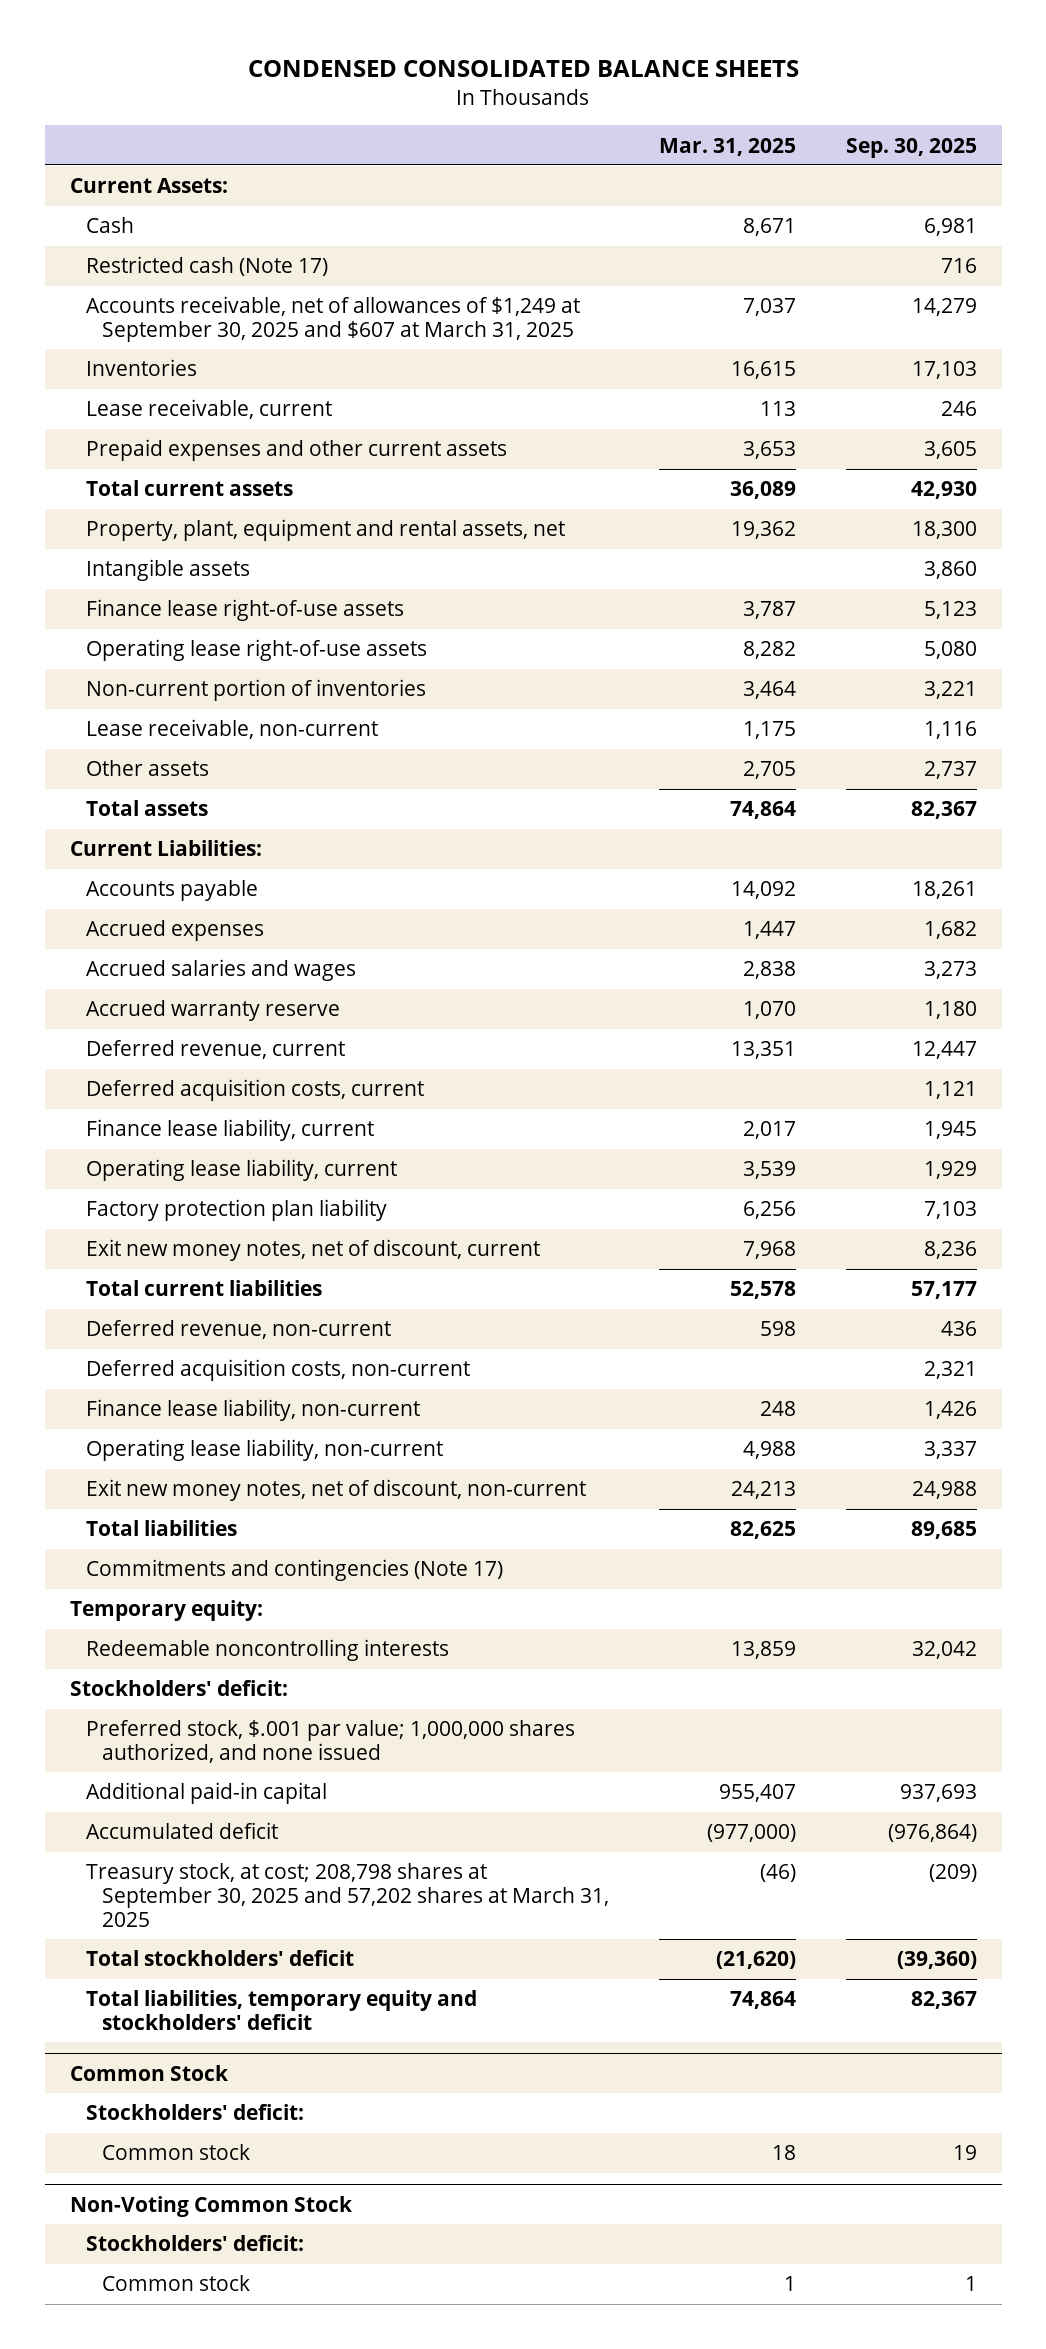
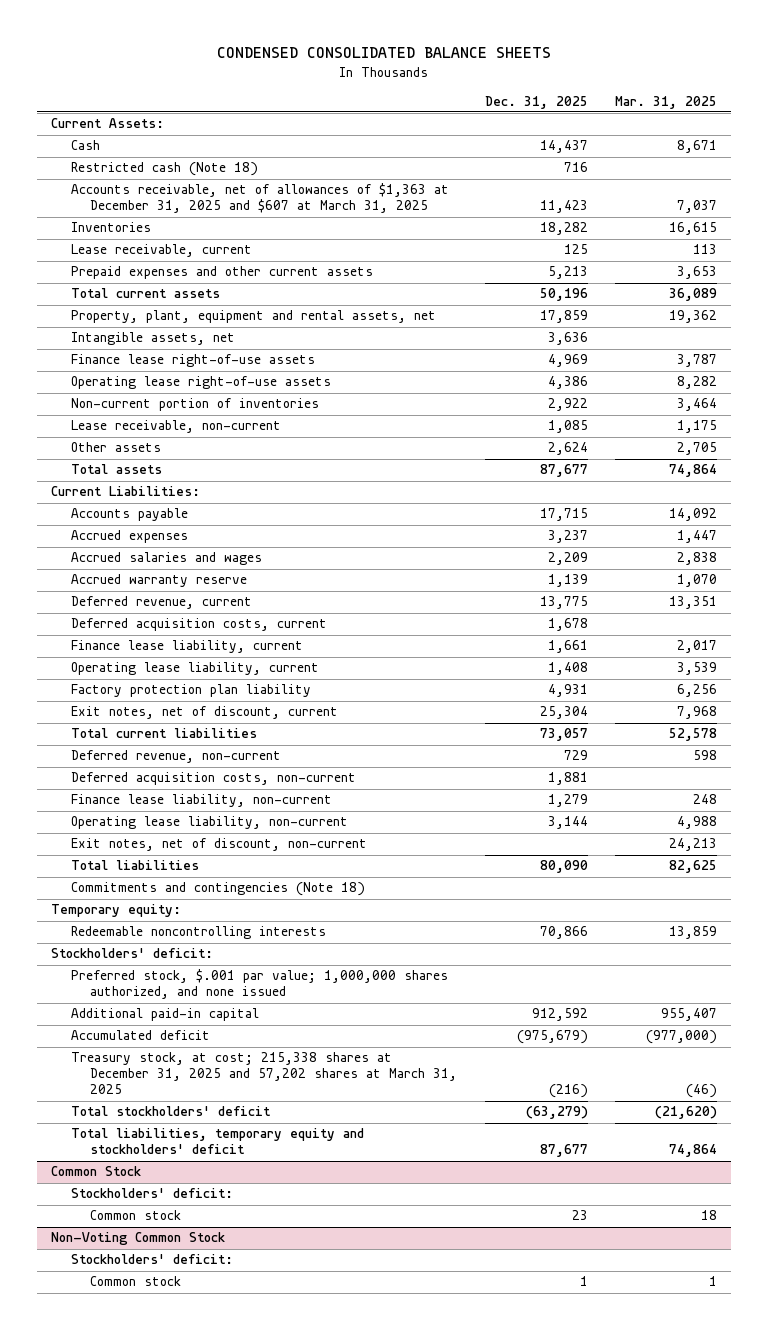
- | Mar. 31, 2025 | Sep. 30, 2025
+ | Dec. 31, 2025 | Mar. 31, 2025
- Restricted cash (Note 17) | | 716
- Accounts receivable, net of allowances of $1,249 at September 30, 2025 and $607 at March 31, 2025 | 7,037 | 14,279
+ Restricted cash (Note 18) | 716 |
+ Accounts receivable, net of allowances of $1,363 at December 31, 2025 and $607 at March 31, 2025 | 11,423 | 7,037
- Intangible assets | | 3,860
+ Intangible assets, net | 3,636 |
- Exit new money notes, net of discount, current | 7,968 | 8,236
+ Exit notes, net of discount, current | 25,304 | 7,968
- Exit new money notes, net of discount, non-current | 24,213 | 24,988
+ Exit notes, net of discount, non-current | | 24,213
- Commitments and contingencies (Note 17)
+ Commitments and contingencies (Note 18)
- Treasury stock, at cost; 208,798 shares at September 30, 2025 and 57,202 shares at March 31, 2025 | (46) | (209)
+ Treasury stock, at cost; 215,338 shares at December 31, 2025 and 57,202 shares at March 31, 2025 | (216) | (46)

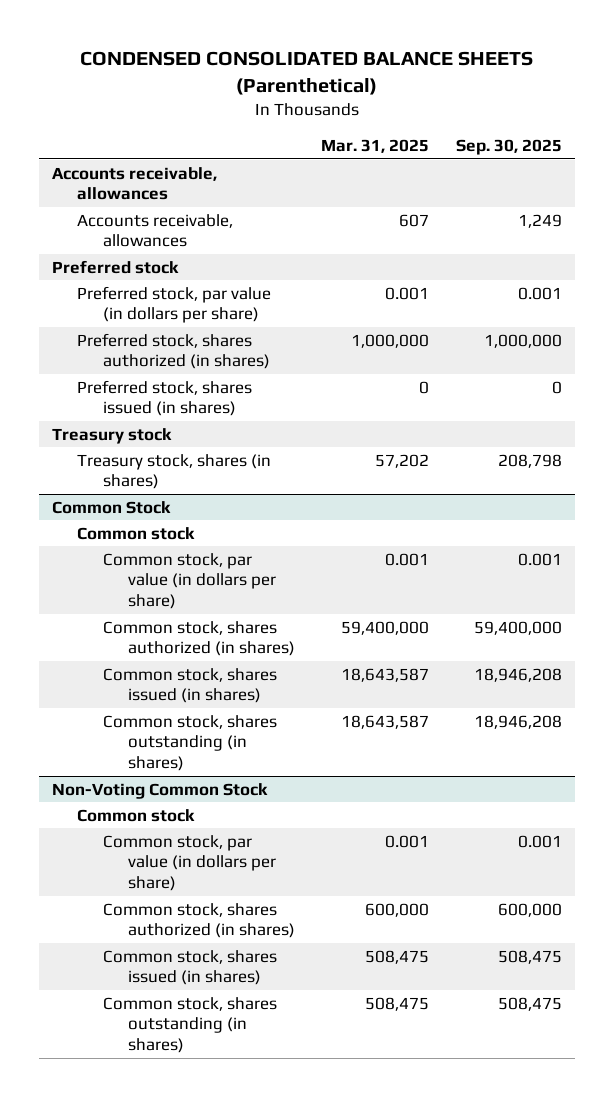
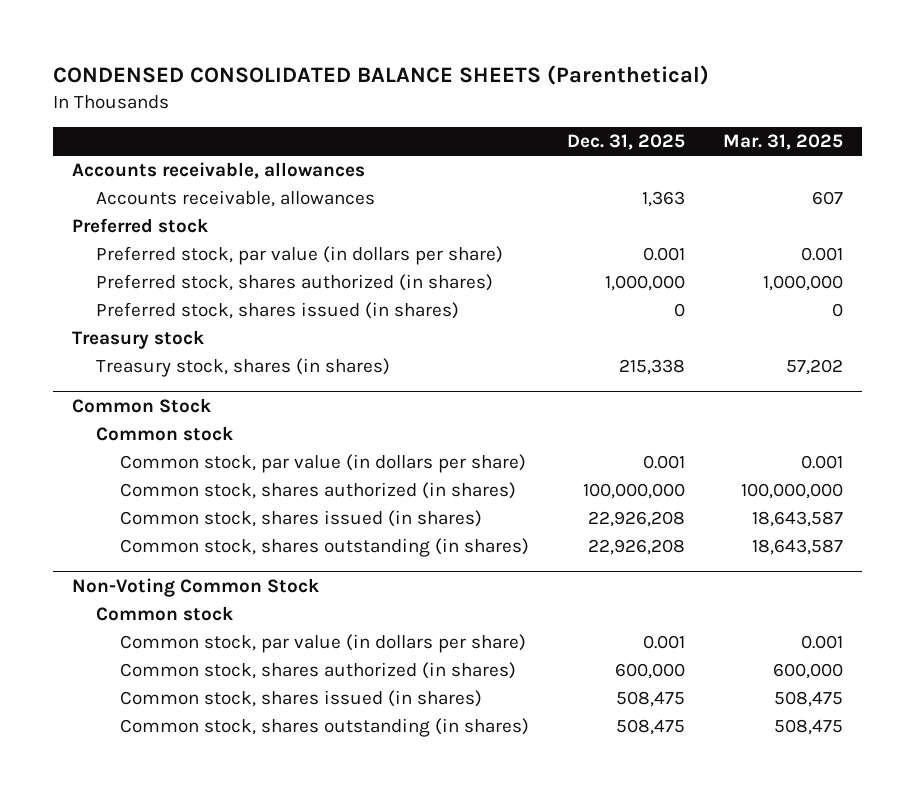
- | Mar. 31, 2025 | Sep. 30, 2025
+ | Dec. 31, 2025 | Mar. 31, 2025
@ Common Stock
- Common stock, shares authorized (in shares) | 59,400,000 | 59,400,000
+ Common stock, shares authorized (in shares) | 100,000,000 | 100,000,000

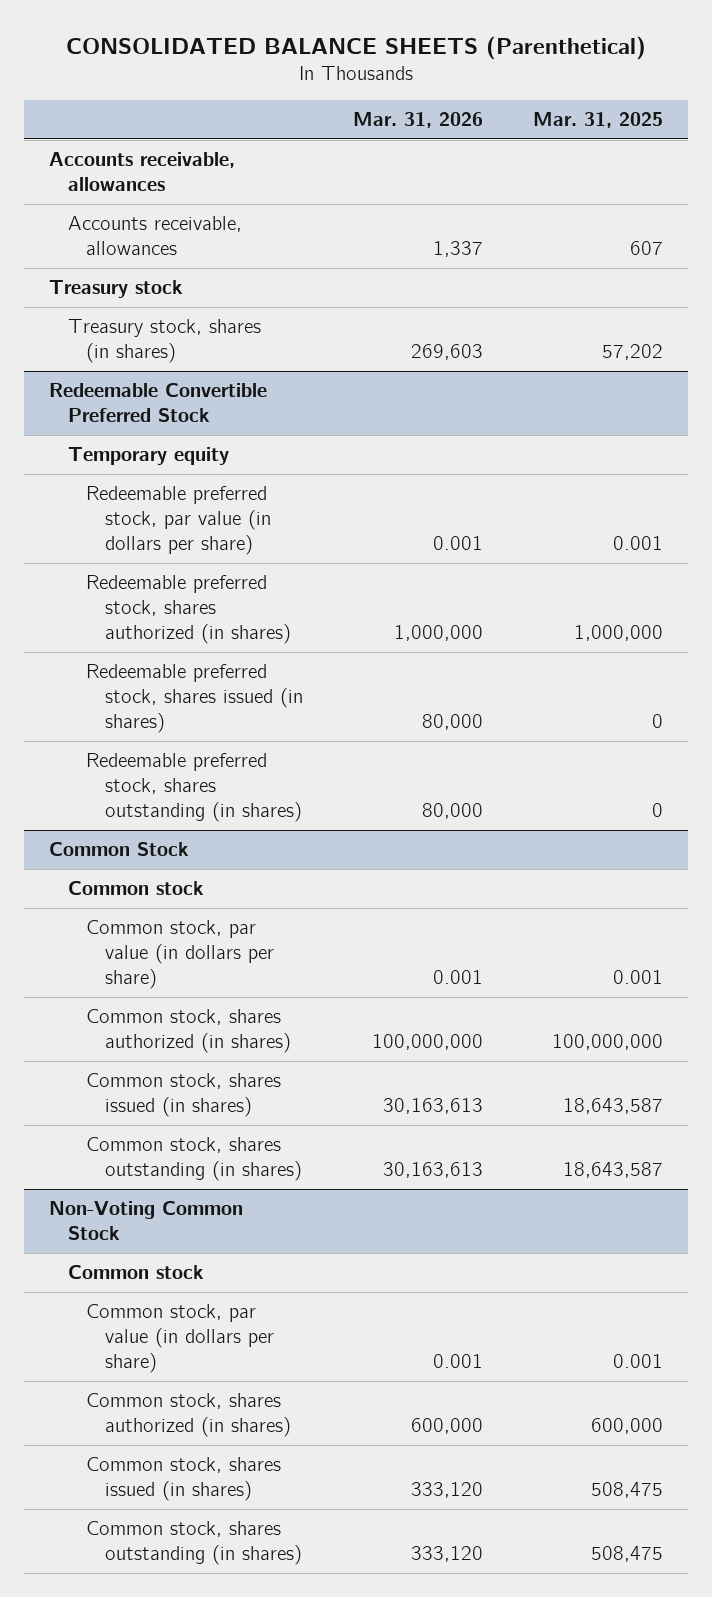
- CONDENSED CONSOLIDATED BALANCE SHEETS (Parenthetical)
+ CONSOLIDATED BALANCE SHEETS (Parenthetical)
- | Dec. 31, 2025 | Mar. 31, 2025
+ | Mar. 31, 2026 | Mar. 31, 2025
- Preferred stock
- Preferred stock, par value (in dollars per share) | 0.001 | 0.001
- Preferred stock, shares authorized (in shares) | 1,000,000 | 1,000,000
- Preferred stock, shares issued (in shares) | 0 | 0
+ Redeemable Convertible Preferred Stock
+ Temporary equity
+ Redeemable preferred stock, par value (in dollars per share) | 0.001 | 0.001
+ Redeemable preferred stock, shares authorized (in shares) | 1,000,000 | 1,000,000
+ Redeemable preferred stock, shares issued (in shares) | 80,000 | 0
+ Redeemable preferred stock, shares outstanding (in shares) | 80,000 | 0

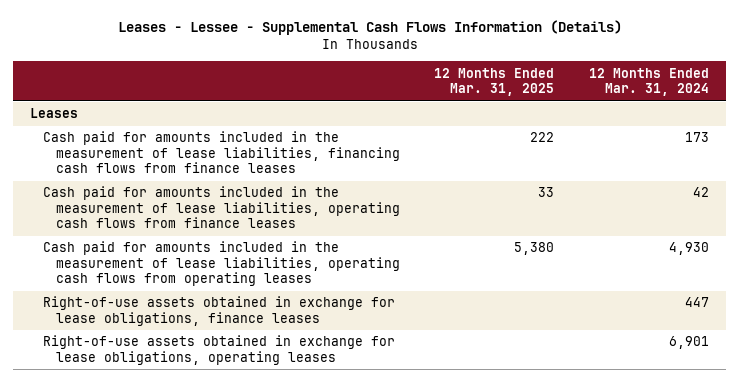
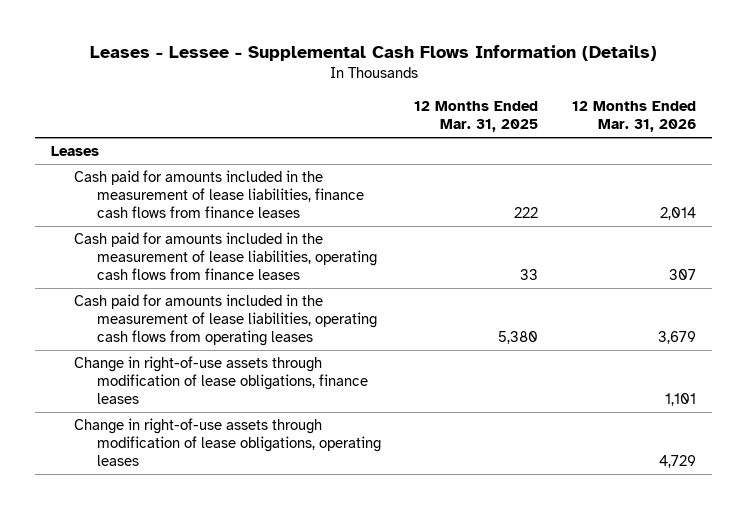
- | 12 Months Ended Mar. 31, 2025 | 12 Months Ended Mar. 31, 2024
+ | 12 Months Ended Mar. 31, 2025 | 12 Months Ended Mar. 31, 2026
- Cash paid for amounts included in the measurement of lease liabilities, financing cash flows from finance leases | 222 | 173
+ Cash paid for amounts included in the measurement of lease liabilities, finance cash flows from finance leases | 222 | 2,014
- Right-of-use assets obtained in exchange for lease obligations, finance leases | | 447
- Right-of-use assets obtained in exchange for lease obligations, operating leases | | 6,901
+ Change in right-of-use assets through modification of lease obligations, finance leases | | 1,101
+ Change in right-of-use assets through modification of lease obligations, operating leases | | 4,729

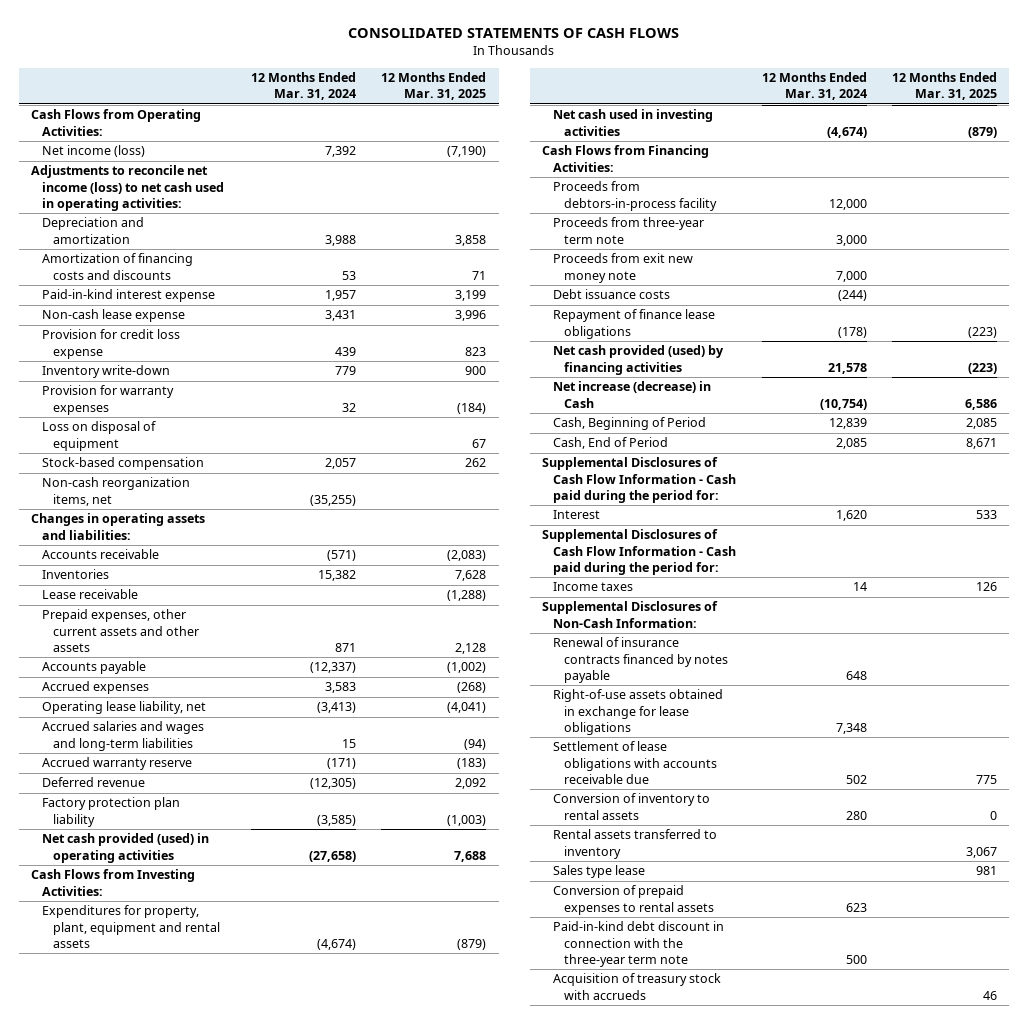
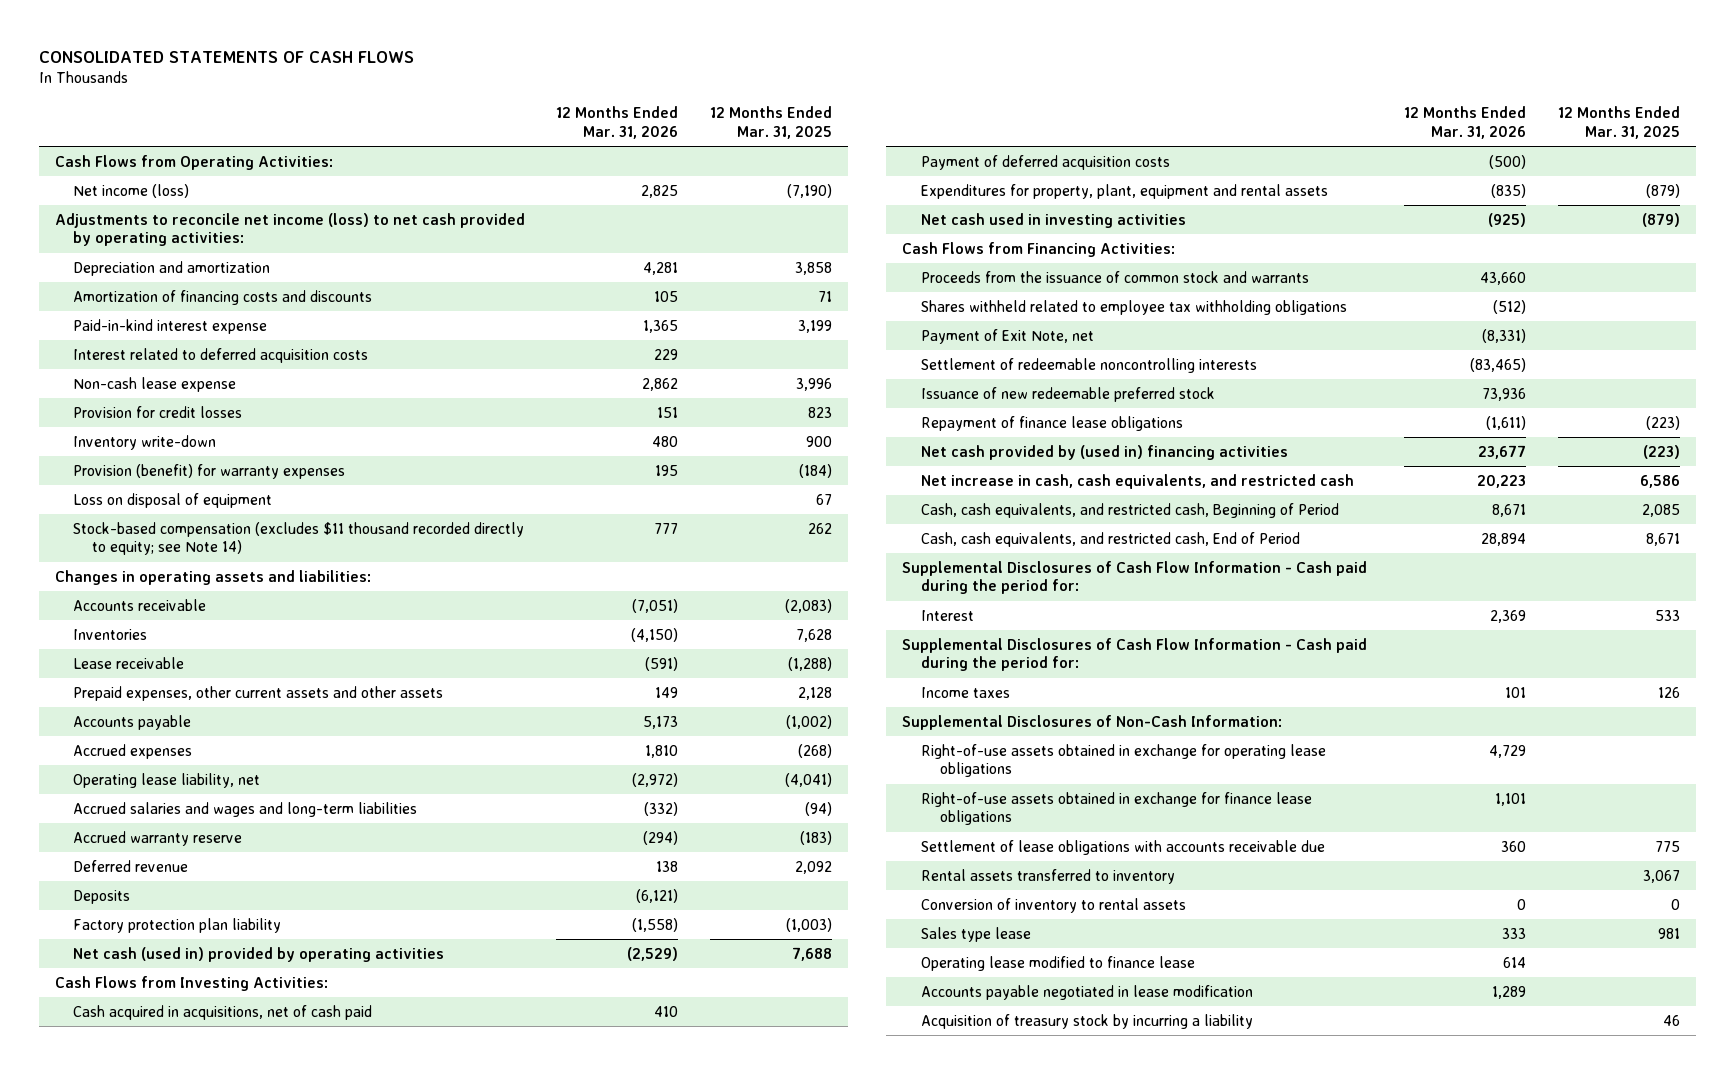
- | 12 Months Ended Mar. 31, 2024 | 12 Months Ended Mar. 31, 2025
+ | 12 Months Ended Mar. 31, 2026 | 12 Months Ended Mar. 31, 2025
- Adjustments to reconcile net income (loss) to net cash used in operating activities:
+ Adjustments to reconcile net income (loss) to net cash provided by operating activities:
+ Interest related to deferred acquisition costs | 229 |
- Provision for credit loss expense | 439 | 823
+ Provision for credit losses | 151 | 823
- Provision for warranty expenses | 32 | (184)
+ Provision (benefit) for warranty expenses | 195 | (184)
- Stock-based compensation | 2,057 | 262
- Non-cash reorganization items, net | (35,255) |
+ Stock-based compensation (excludes $11 thousand recorded directly to equity; see Note 14) | 777 | 262
+ Deposits | (6,121) |
- Net cash provided (used) in operating activities | (27,658) | 7,688
+ Net cash (used in) provided by operating activities | (2,529) | 7,688
+ Cash acquired in acquisitions, net of cash paid | 410 |
+ Payment of deferred acquisition costs | (500) |
- Proceeds from debtors-in-process facility | 12,000 |
- Proceeds from three-year term note | 3,000 |
- Proceeds from exit new money note | 7,000 |
- Debt issuance costs | (244) |
+ Proceeds from the issuance of common stock and warrants | 43,660 |
+ Shares withheld related to employee tax withholding obligations | (512) |
+ Payment of Exit Note, net | (8,331) |
+ Settlement of redeemable noncontrolling interests | (83,465) |
+ Issuance of new redeemable preferred stock | 73,936 |
- Net cash provided (used) by financing activities | 21,578 | (223)
- Net increase (decrease) in Cash | (10,754) | 6,586
- Cash, Beginning of Period | 12,839 | 2,085
- Cash, End of Period | 2,085 | 8,671
+ Net cash provided by (used in) financing activities | 23,677 | (223)
+ Net increase in cash, cash equivalents, and restricted cash | 20,223 | 6,586
+ Cash, cash equivalents, and restricted cash, Beginning of Period | 8,671 | 2,085
+ Cash, cash equivalents, and restricted cash, End of Period | 28,894 | 8,671
- Renewal of insurance contracts financed by notes payable | 648 |
- Right-of-use assets obtained in exchange for lease obligations | 7,348 |
+ Right-of-use assets obtained in exchange for operating lease obligations | 4,729 |
+ Right-of-use assets obtained in exchange for finance lease obligations | 1,101 |
moved down: Conversion of inventory to rental assets | 0 | 0
- Conversion of prepaid expenses to rental assets | 623 |
- Paid-in-kind debt discount in connection with the three-year term note | 500 |
- Acquisition of treasury stock with accrueds | | 46
+ Operating lease modified to finance lease | 614 |
+ Accounts payable negotiated in lease modification | 1,289 |
+ Acquisition of treasury stock by incurring a liability | | 46

